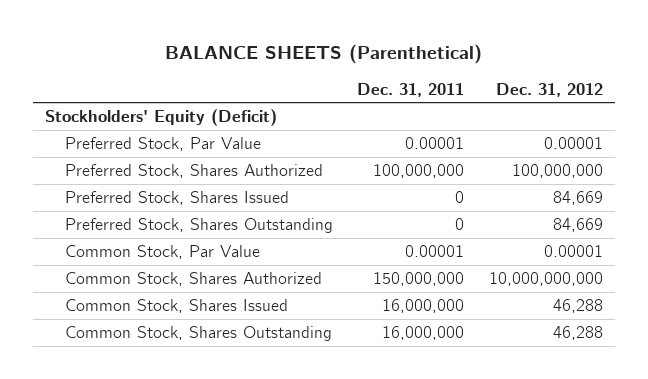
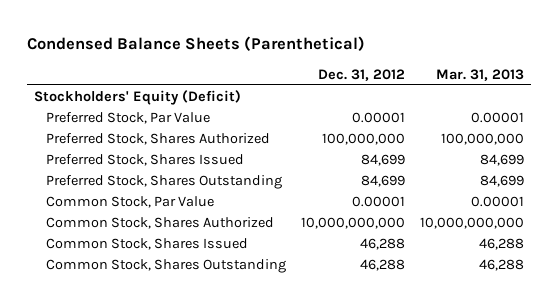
- BALANCE SHEETS (Parenthetical)
+ Condensed Balance Sheets (Parenthetical)
- | Dec. 31, 2011 | Dec. 31, 2012
+ | Dec. 31, 2012 | Mar. 31, 2013
- Preferred Stock, Shares Issued | 0 | 84,669
- Preferred Stock, Shares Outstanding | 0 | 84,669
+ Preferred Stock, Shares Issued | 84,699 | 84,699
+ Preferred Stock, Shares Outstanding | 84,699 | 84,699

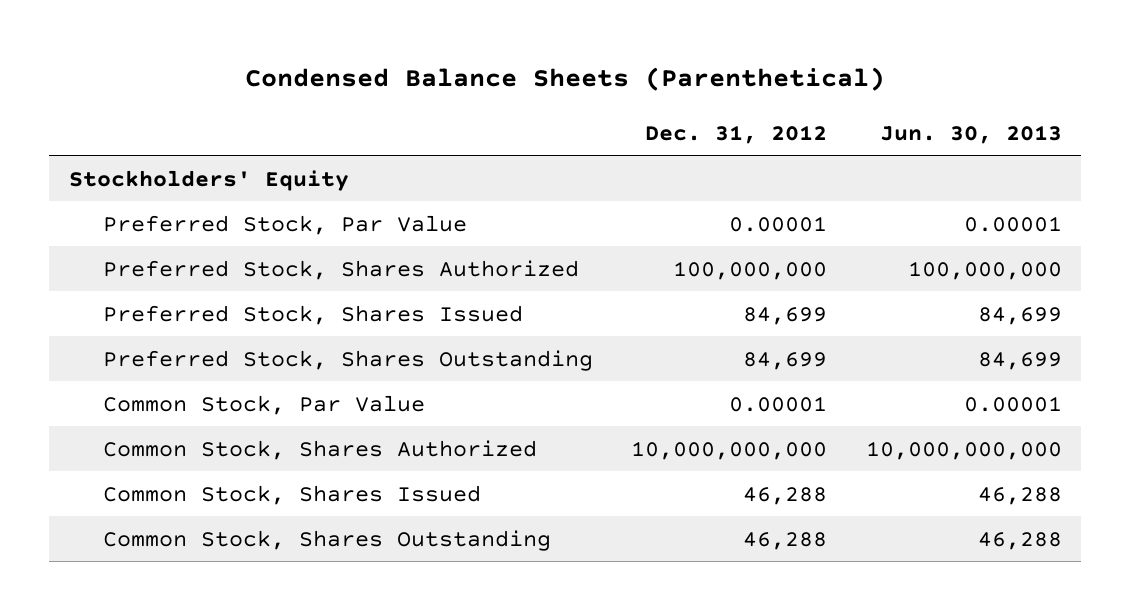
- | Dec. 31, 2012 | Mar. 31, 2013
+ | Dec. 31, 2012 | Jun. 30, 2013
- Stockholders' Equity (Deficit)
+ Stockholders' Equity

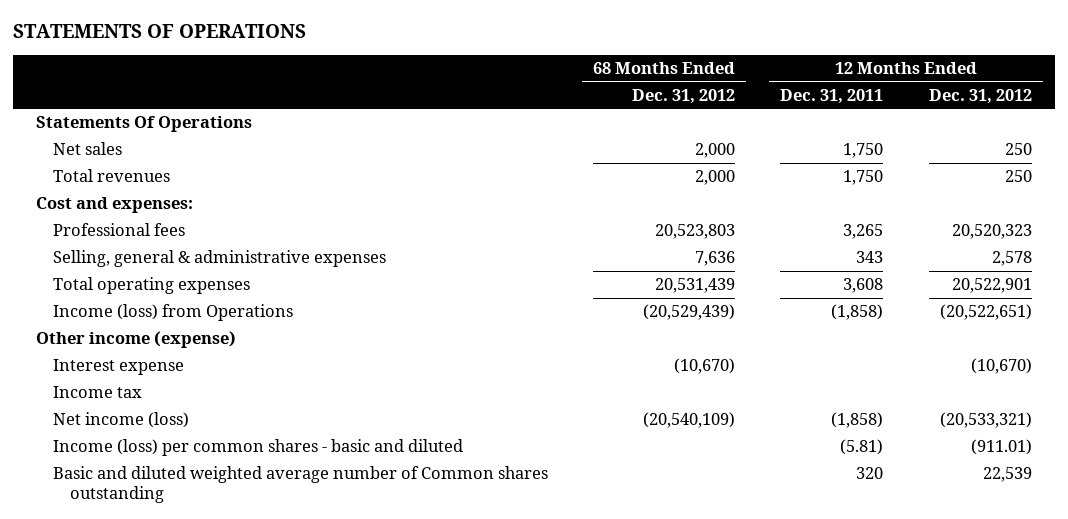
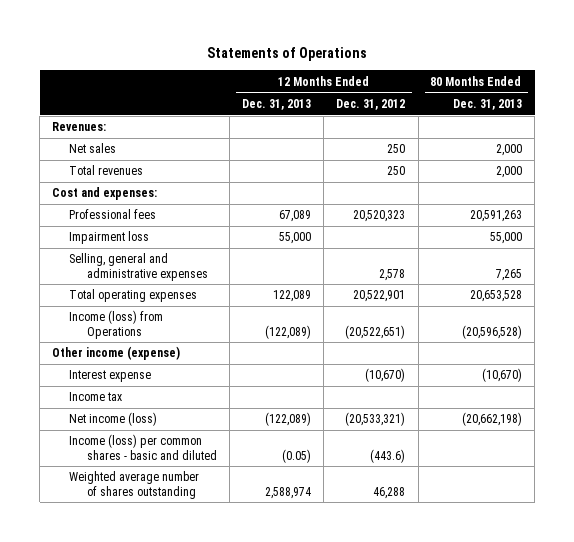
- STATEMENTS OF OPERATIONS
+ Statements of Operations
- | 68 Months Ended Dec. 31, 2012 | 12 Months Ended Dec. 31, 2011 | 12 Months Ended Dec. 31, 2012
+ | 12 Months Ended Dec. 31, 2013 | 12 Months Ended Dec. 31, 2012 | 80 Months Ended Dec. 31, 2013
- Statements Of Operations
+ Revenues:
- Selling, general & administrative expenses | 7,636 | 343 | 2,578
+ Impairment loss | 55,000 | | 55,000
+ Selling, general and administrative expenses | | 2,578 | 7,265
- Income (loss) per common shares - basic and diluted | | (5.81) | (911.01)
- Basic and diluted weighted average number of Common shares outstanding | | 320 | 22,539
+ Income (loss) per common shares - basic and diluted | (0.05) | (443.6) |
+ Weighted average number of shares outstanding | 2,588,974 | 46,288 |

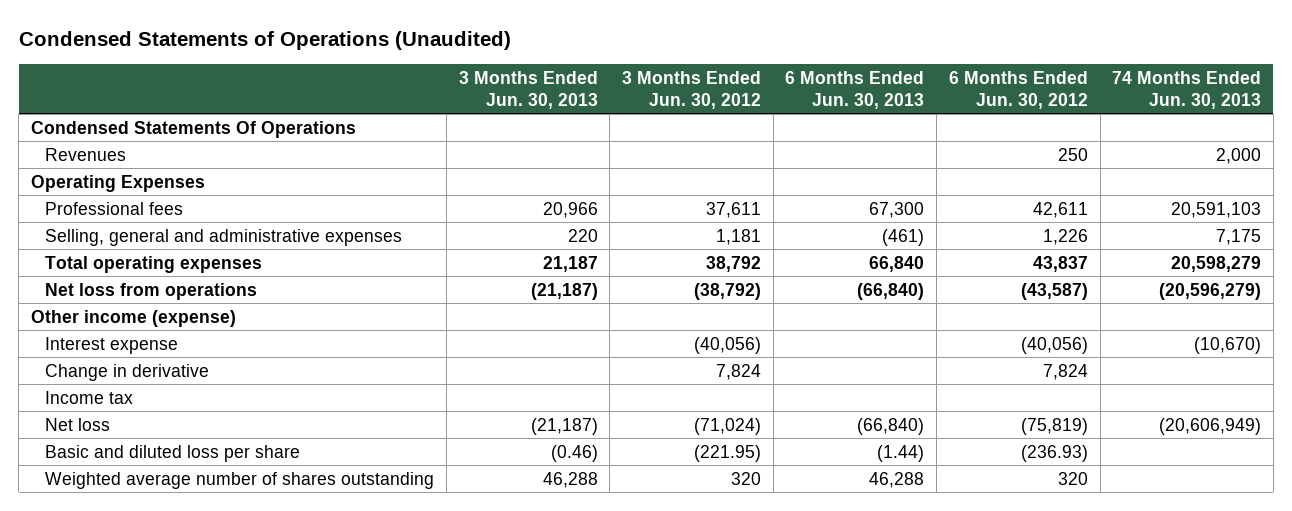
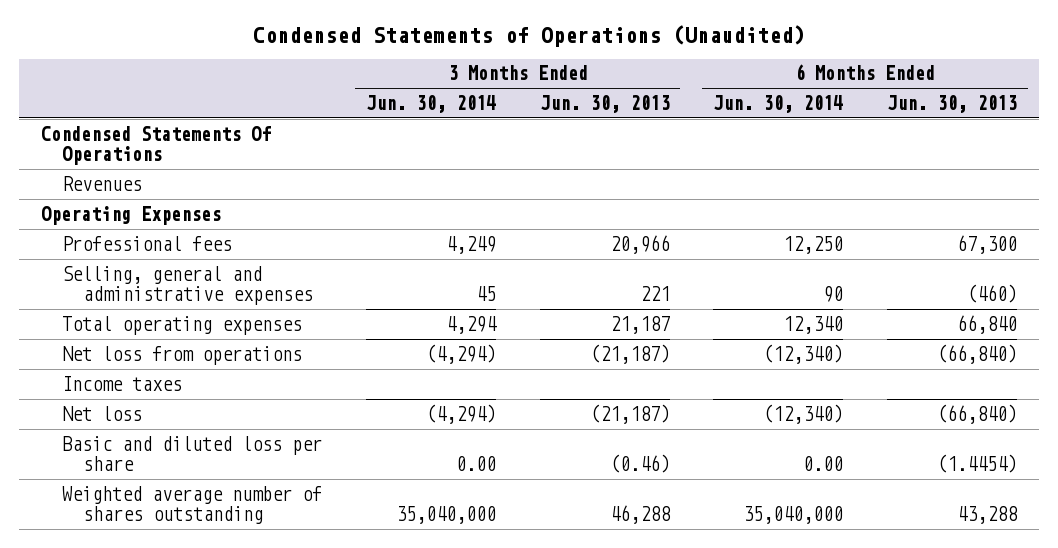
- | 3 Months Ended Jun. 30, 2013 | 3 Months Ended Jun. 30, 2012 | 6 Months Ended Jun. 30, 2013 | 6 Months Ended Jun. 30, 2012 | 74 Months Ended Jun. 30, 2013
+ | 3 Months Ended Jun. 30, 2014 | 3 Months Ended Jun. 30, 2013 | 6 Months Ended Jun. 30, 2014 | 6 Months Ended Jun. 30, 2013
- Selling, general and administrative expenses | 220 | 1,181 | (461) | 1,226 | 7,175
+ Selling, general and administrative expenses | 45 | 221 | 90 | (460)
- Other income (expense)
- Interest expense | | (40,056) | | (40,056) | (10,670)
- Change in derivative | | 7,824 | | 7,824 |
- Income tax
+ Income taxes
- Basic and diluted loss per share | (0.46) | (221.95) | (1.44) | (236.93) |
- Weighted average number of shares outstanding | 46,288 | 320 | 46,288 | 320 |
+ Basic and diluted loss per share | 0.00 | (0.46) | 0.00 | (1.4454)
+ Weighted average number of shares outstanding | 35,040,000 | 46,288 | 35,040,000 | 43,288

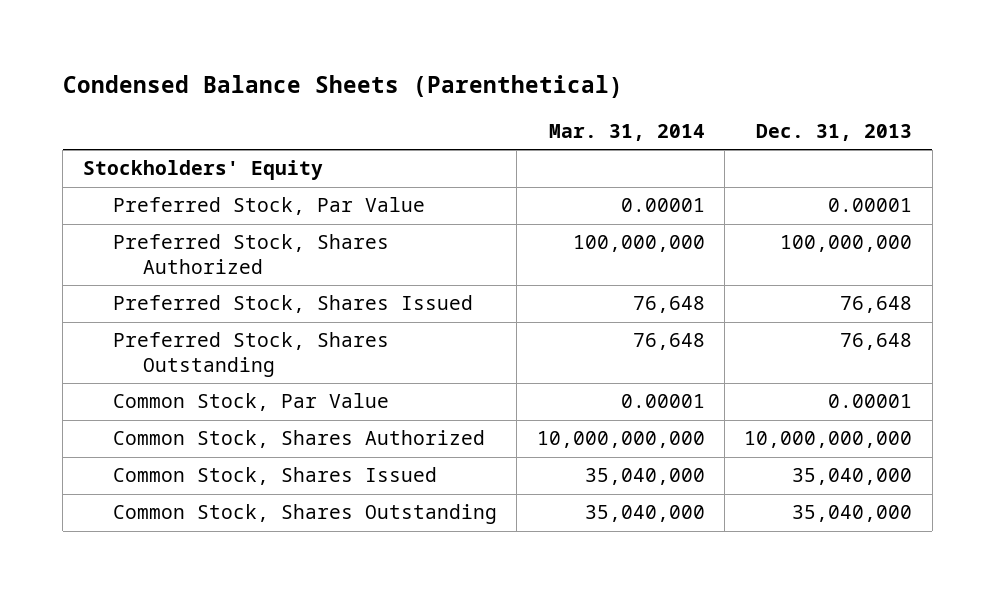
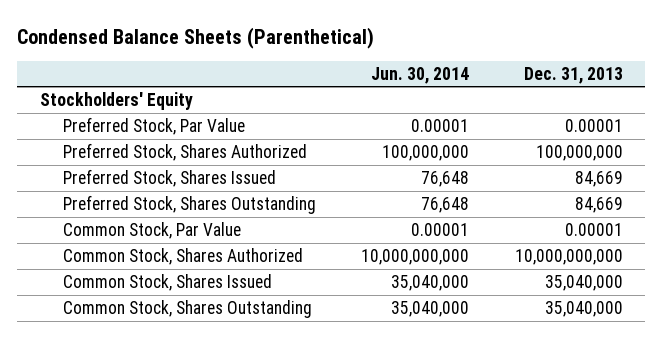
- | Mar. 31, 2014 | Dec. 31, 2013
+ | Jun. 30, 2014 | Dec. 31, 2013
- Preferred Stock, Shares Issued | 76,648 | 76,648
- Preferred Stock, Shares Outstanding | 76,648 | 76,648
+ Preferred Stock, Shares Issued | 76,648 | 84,669
+ Preferred Stock, Shares Outstanding | 76,648 | 84,669

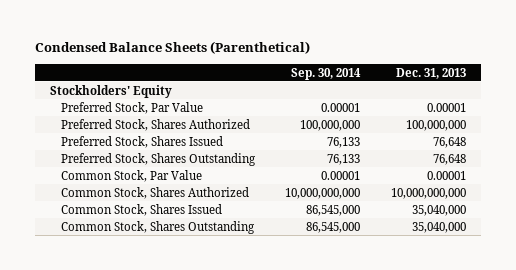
- | Jun. 30, 2014 | Dec. 31, 2013
+ | Sep. 30, 2014 | Dec. 31, 2013
- Preferred Stock, Shares Issued | 76,648 | 84,669
- Preferred Stock, Shares Outstanding | 76,648 | 84,669
+ Preferred Stock, Shares Issued | 76,133 | 76,648
+ Preferred Stock, Shares Outstanding | 76,133 | 76,648

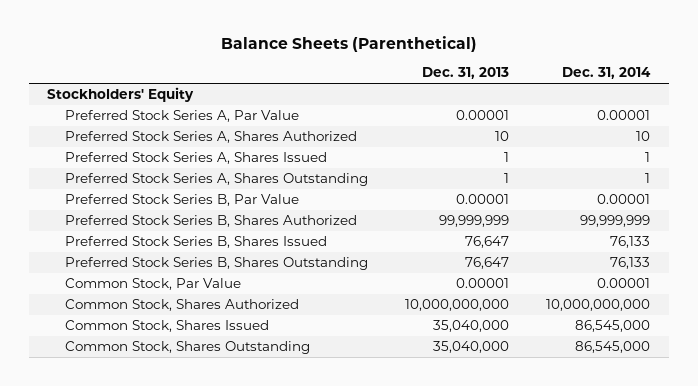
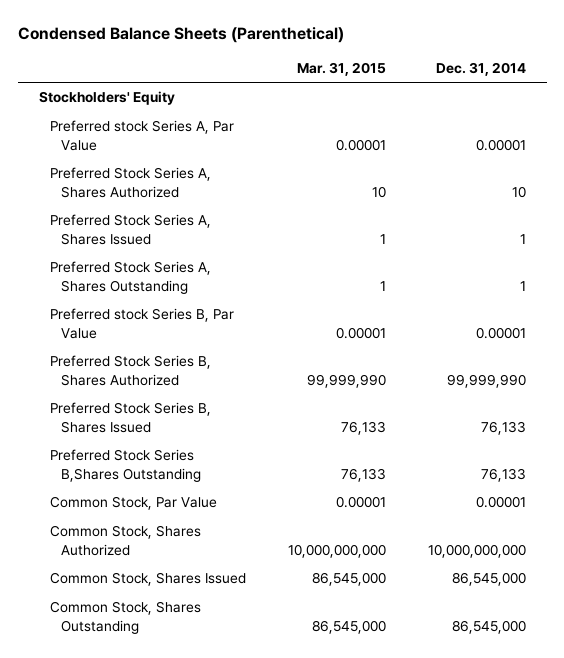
- Balance Sheets (Parenthetical)
+ Condensed Balance Sheets (Parenthetical)
- | Dec. 31, 2013 | Dec. 31, 2014
+ | Mar. 31, 2015 | Dec. 31, 2014
- Preferred Stock Series A, Par Value | 0.00001 | 0.00001
+ Preferred stock Series A, Par Value | 0.00001 | 0.00001
- Preferred Stock Series B, Par Value | 0.00001 | 0.00001
- Preferred Stock Series B, Shares Authorized | 99,999,999 | 99,999,999
+ Preferred stock Series B, Par Value | 0.00001 | 0.00001
+ Preferred Stock Series B, Shares Authorized | 99,999,990 | 99,999,990
- Preferred Stock Series B, Shares Outstanding | 76,647 | 76,133
+ Preferred Stock Series B,Shares Outstanding | 76,133 | 76,133

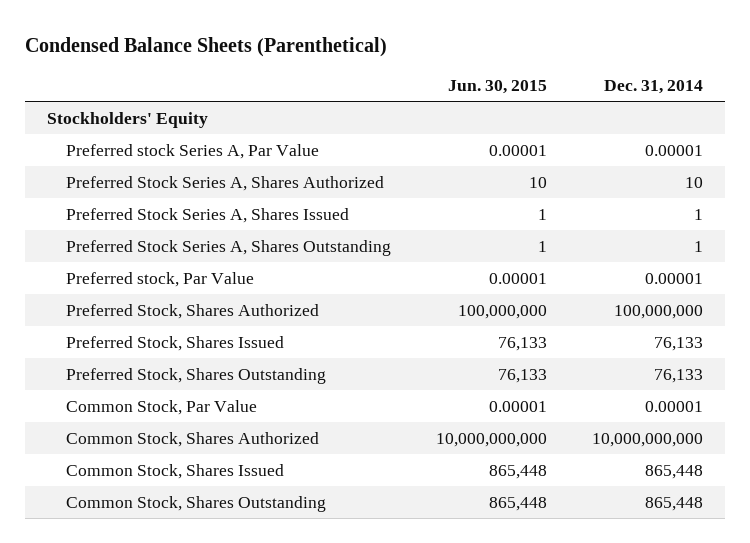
- | Mar. 31, 2015 | Dec. 31, 2014
+ | Jun. 30, 2015 | Dec. 31, 2014
- Preferred stock Series B, Par Value | 0.00001 | 0.00001
- Preferred Stock Series B, Shares Authorized | 99,999,990 | 99,999,990
- Preferred Stock Series B, Shares Issued | 76,133 | 76,133
- Preferred Stock Series B,Shares Outstanding | 76,133 | 76,133
+ Preferred stock, Par Value | 0.00001 | 0.00001
+ Preferred Stock, Shares Authorized | 100,000,000 | 100,000,000
+ Preferred Stock, Shares Issued | 76,133 | 76,133
+ Preferred Stock, Shares Outstanding | 76,133 | 76,133
- Common Stock, Shares Issued | 86,545,000 | 86,545,000
- Common Stock, Shares Outstanding | 86,545,000 | 86,545,000
+ Common Stock, Shares Issued | 865,448 | 865,448
+ Common Stock, Shares Outstanding | 865,448 | 865,448

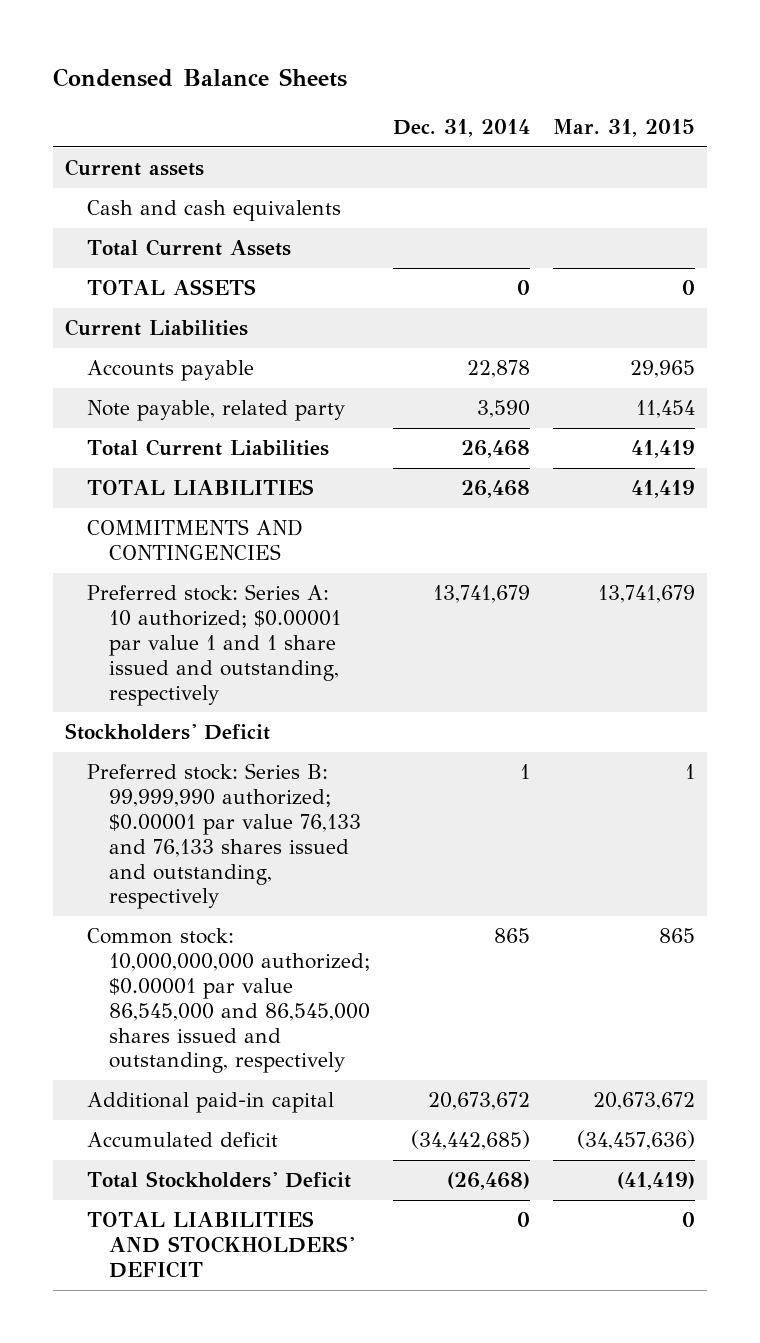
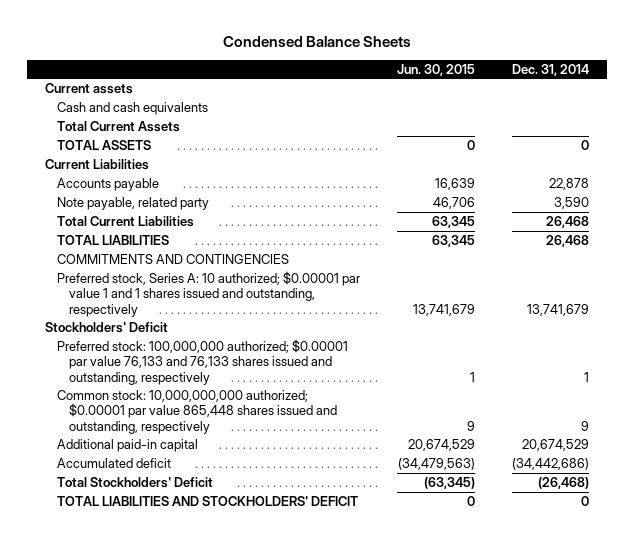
- | Dec. 31, 2014 | Mar. 31, 2015
+ | Jun. 30, 2015 | Dec. 31, 2014
- Preferred stock: Series A: 10 authorized; $0.00001 par value 1 and 1 share issued and outstanding, respectively | 13,741,679 | 13,741,679
+ Preferred stock, Series A: 10 authorized; $0.00001 par value 1 and 1 shares issued and outstanding, respectively | 13,741,679 | 13,741,679
- Preferred stock: Series B: 99,999,990 authorized; $0.00001 par value 76,133 and 76,133 shares issued and outstanding, respectively | 1 | 1
- Common stock: 10,000,000,000 authorized; $0.00001 par value 86,545,000 and 86,545,000 shares issued and outstanding, respectively | 865 | 865
- Additional paid-in capital | 20,673,672 | 20,673,672
- Accumulated deficit | (34,442,685) | (34,457,636)
+ Preferred stock: 100,000,000 authorized; $0.00001 par value 76,133 and 76,133 shares issued and outstanding, respectively | 1 | 1
+ Common stock: 10,000,000,000 authorized; $0.00001 par value 865,448 shares issued and outstanding, respectively | 9 | 9
+ Additional paid-in capital | 20,674,529 | 20,674,529
+ Accumulated deficit | (34,479,563) | (34,442,686)

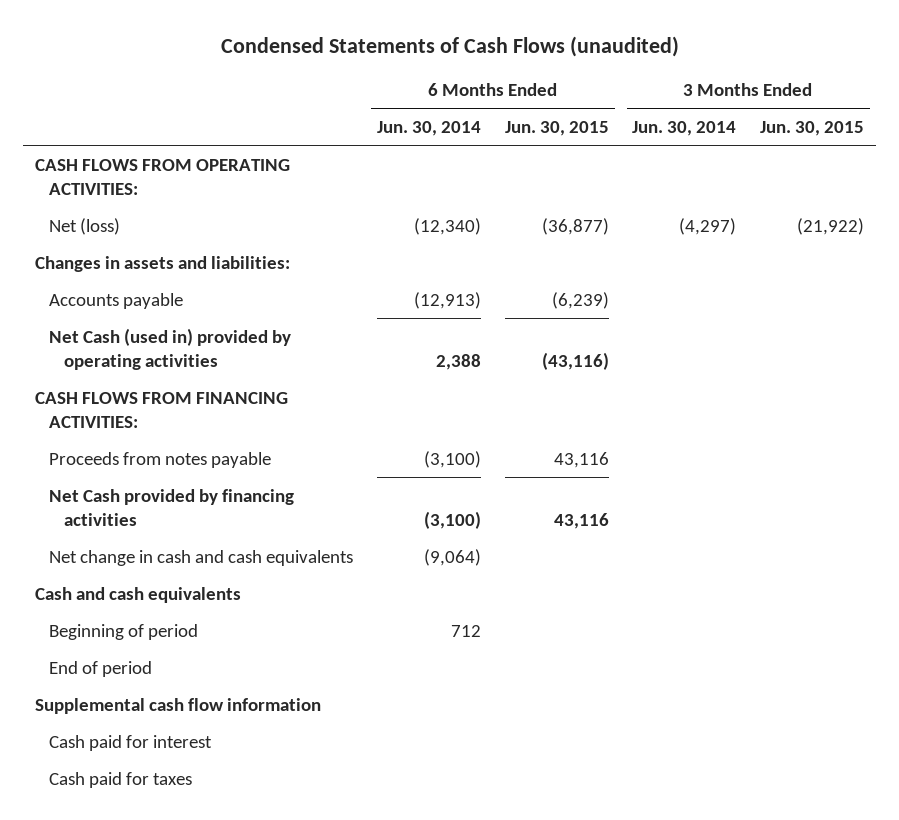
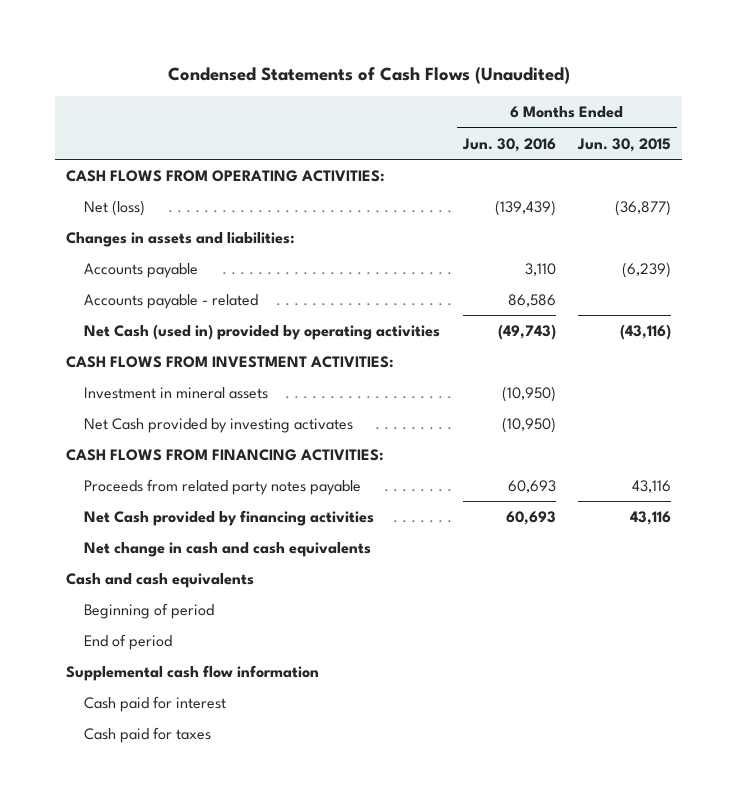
- Condensed Statements of Cash Flows (unaudited)
+ Condensed Statements of Cash Flows (Unaudited)
- | 6 Months Ended Jun. 30, 2014 | 6 Months Ended Jun. 30, 2015 | 3 Months Ended Jun. 30, 2014 | 3 Months Ended Jun. 30, 2015
+ | 6 Months Ended Jun. 30, 2016 | 6 Months Ended Jun. 30, 2015
+ Accounts payable - related | 86,586 |
+ CASH FLOWS FROM INVESTMENT ACTIVITIES:
+ Investment in mineral assets | (10,950) |
+ Net Cash provided by investing activates | (10,950) |
- Proceeds from notes payable | (3,100) | 43,116 | |
+ Proceeds from related party notes payable | 60,693 | 43,116

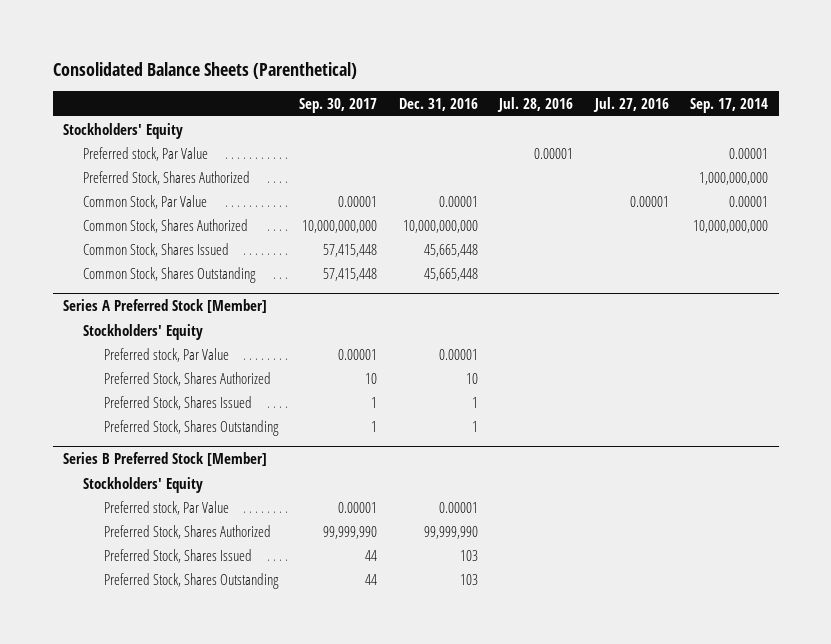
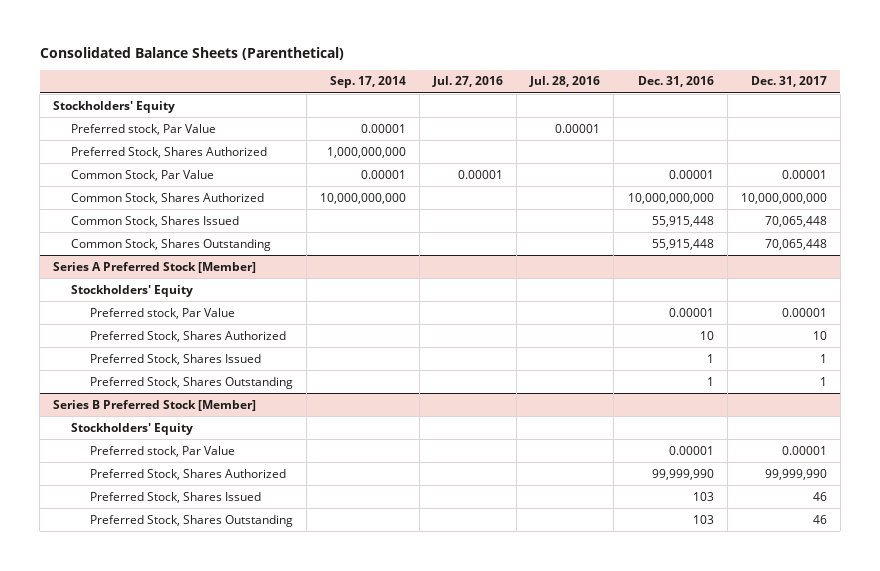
- | Sep. 30, 2017 | Dec. 31, 2016 | Jul. 28, 2016 | Jul. 27, 2016 | Sep. 17, 2014
+ | Sep. 17, 2014 | Jul. 27, 2016 | Jul. 28, 2016 | Dec. 31, 2016 | Dec. 31, 2017
- Common Stock, Shares Issued | 57,415,448 | 45,665,448 | | |
- Common Stock, Shares Outstanding | 57,415,448 | 45,665,448 | | |
+ Common Stock, Shares Issued | | | | 55,915,448 | 70,065,448
+ Common Stock, Shares Outstanding | | | | 55,915,448 | 70,065,448

